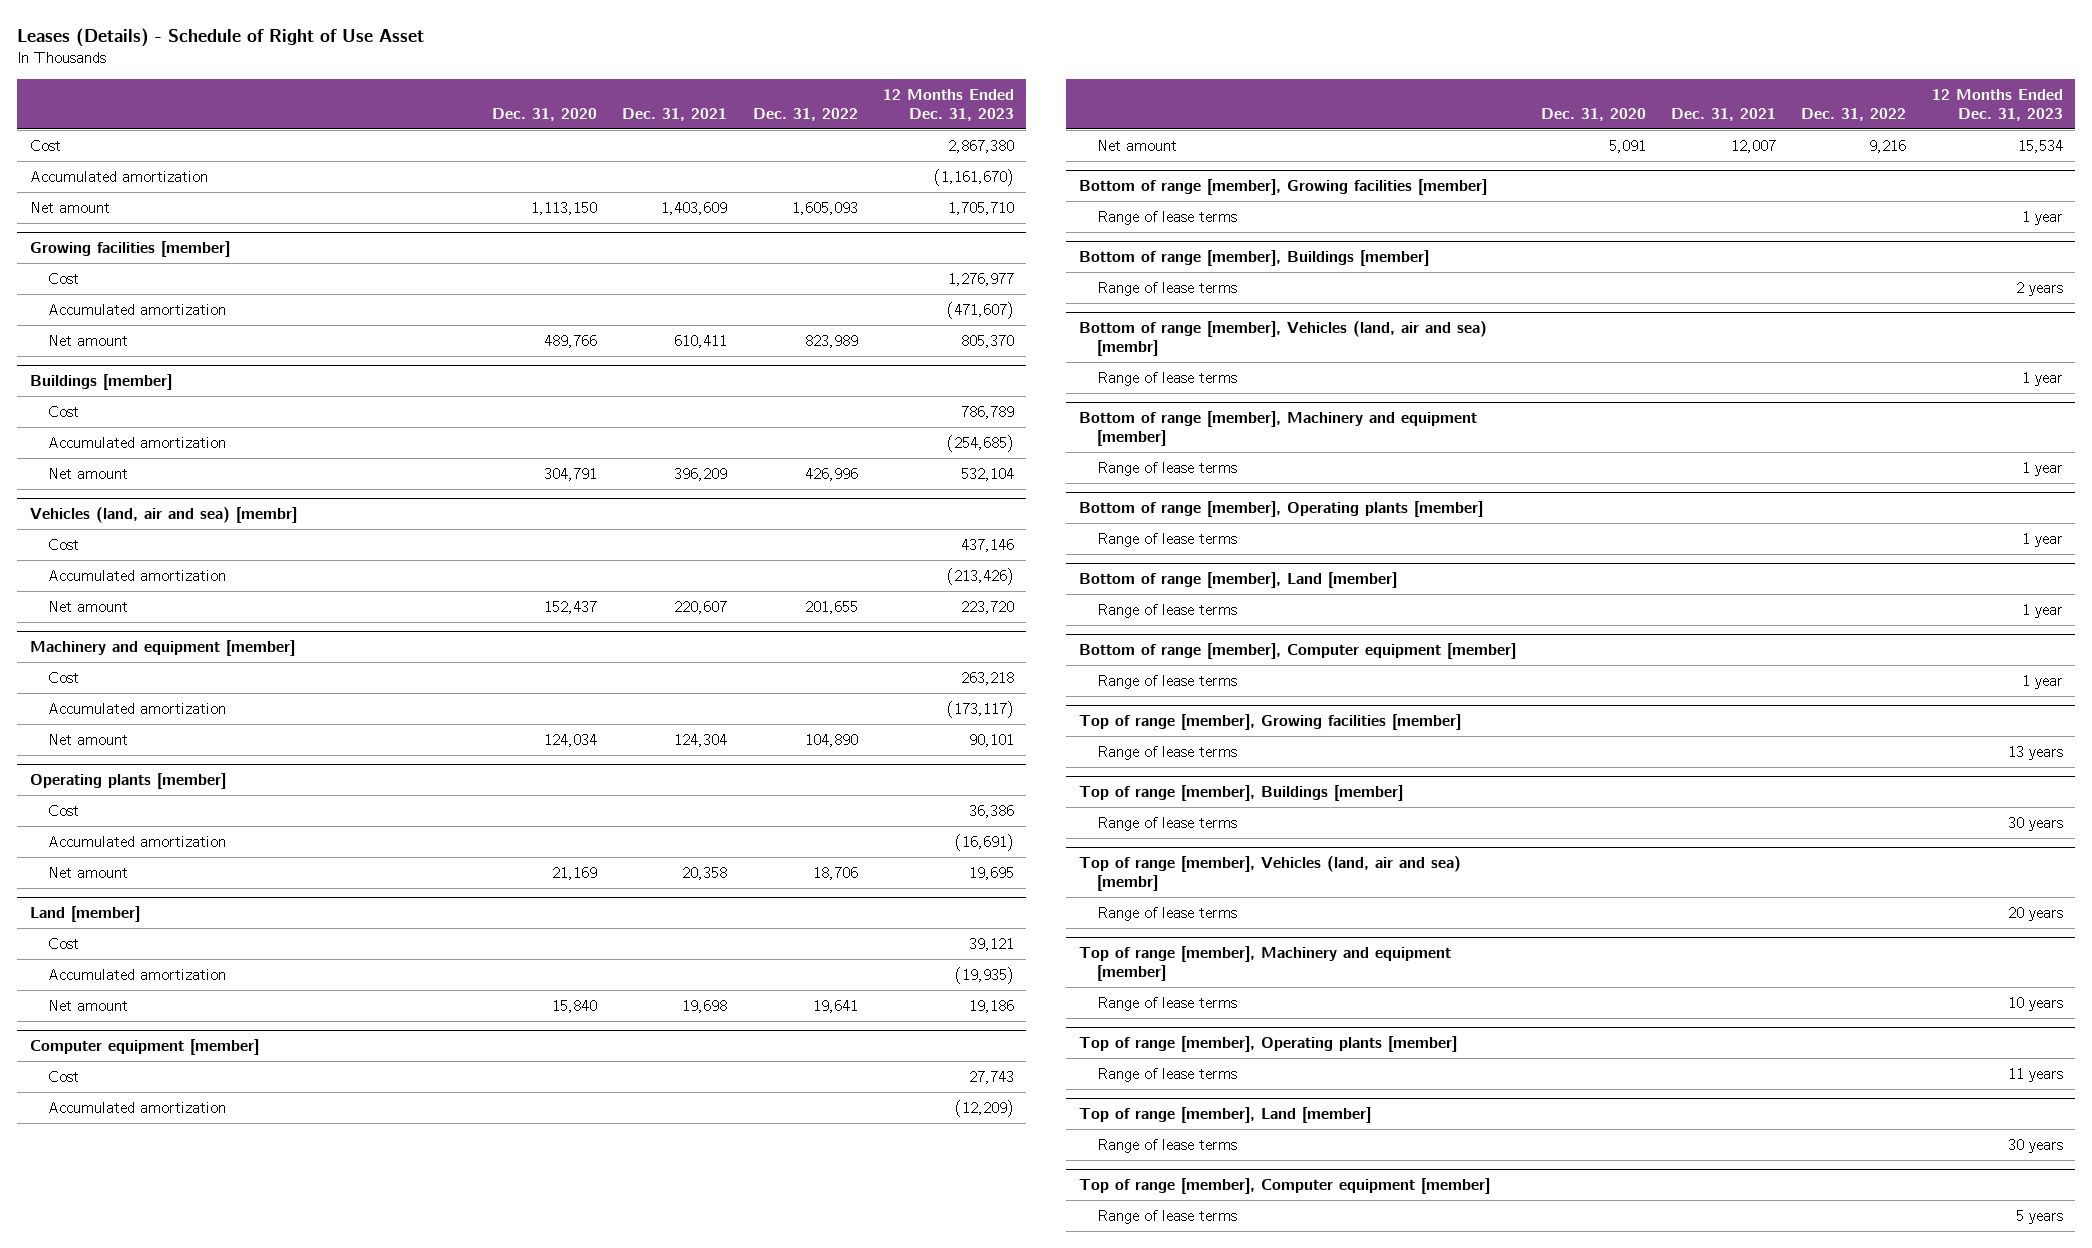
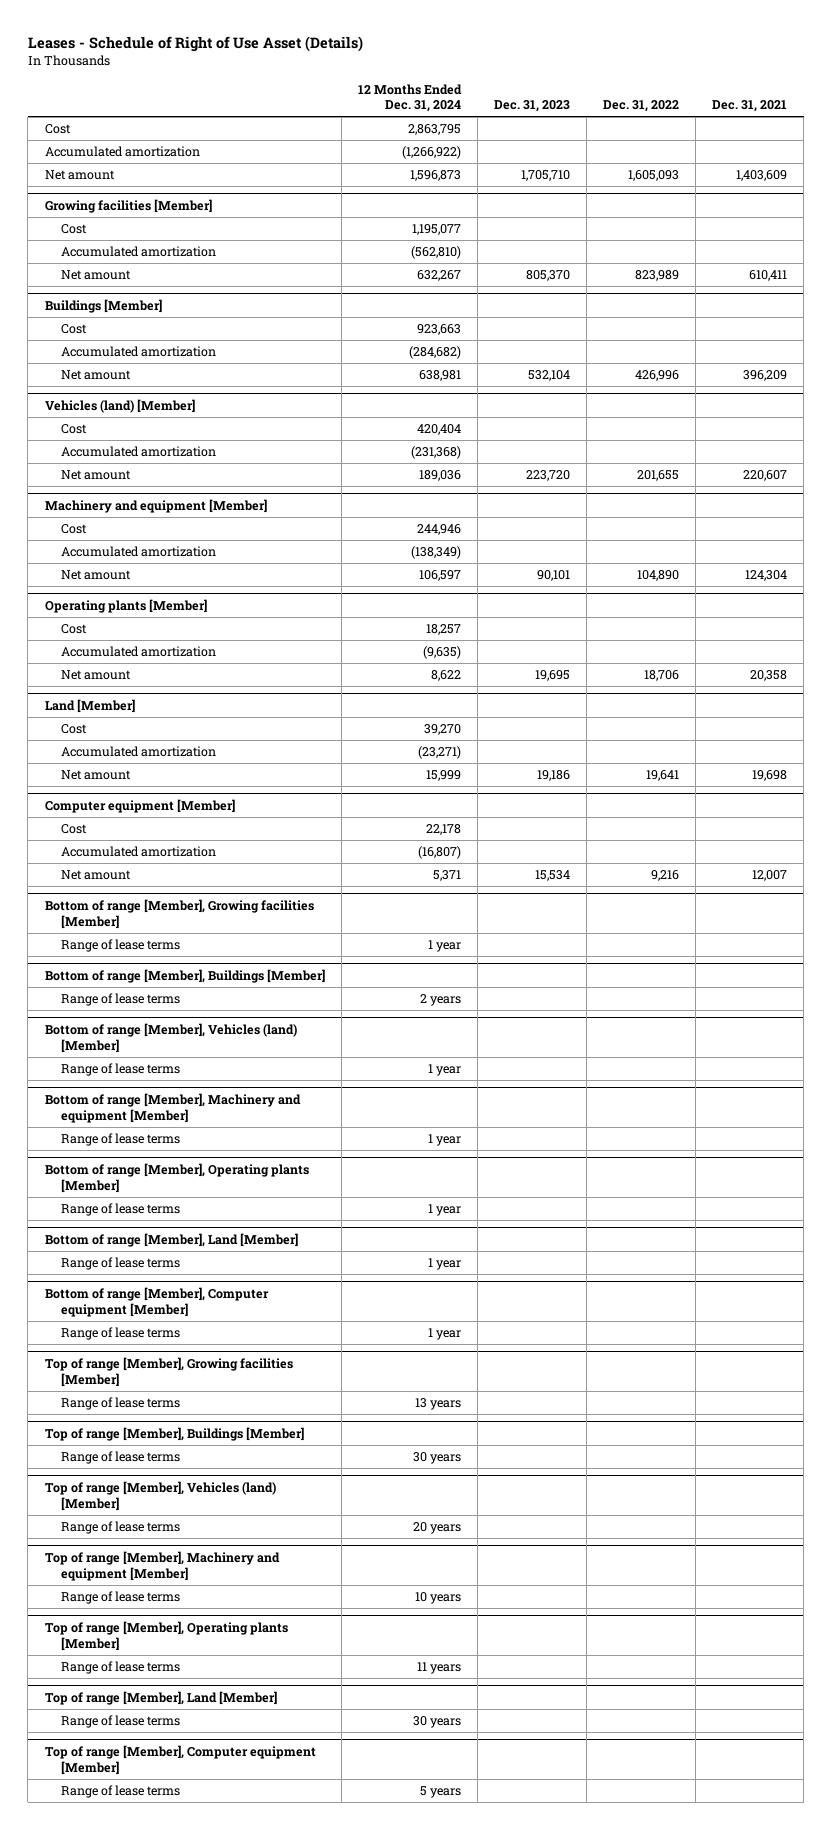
- Leases (Details) - Schedule of Right of Use Asset
+ Leases - Schedule of Right of Use Asset (Details)
- | Dec. 31, 2020 | Dec. 31, 2021 | Dec. 31, 2022 | 12 Months Ended Dec. 31, 2023
+ | 12 Months Ended Dec. 31, 2024 | Dec. 31, 2023 | Dec. 31, 2022 | Dec. 31, 2021
- Growing facilities [member]
+ Growing facilities [Member]
- Buildings [member]
+ Buildings [Member]
- Vehicles (land, air and sea) [membr]
+ Vehicles (land) [Member]
- Machinery and equipment [member]
+ Machinery and equipment [Member]
- Operating plants [member]
+ Operating plants [Member]
- Land [member]
+ Land [Member]
- Computer equipment [member]
+ Computer equipment [Member]
- Bottom of range [member], Growing facilities [member]
+ Bottom of range [Member], Growing facilities [Member]
- Bottom of range [member], Buildings [member]
+ Bottom of range [Member], Buildings [Member]
- Bottom of range [member], Vehicles (land, air and sea) [membr]
+ Bottom of range [Member], Vehicles (land) [Member]
- Bottom of range [member], Machinery and equipment [member]
+ Bottom of range [Member], Machinery and equipment [Member]
- Bottom of range [member], Operating plants [member]
+ Bottom of range [Member], Operating plants [Member]
- Bottom of range [member], Land [member]
+ Bottom of range [Member], Land [Member]
- Bottom of range [member], Computer equipment [member]
+ Bottom of range [Member], Computer equipment [Member]
- Top of range [member], Growing facilities [member]
+ Top of range [Member], Growing facilities [Member]
- Top of range [member], Buildings [member]
+ Top of range [Member], Buildings [Member]
- Top of range [member], Vehicles (land, air and sea) [membr]
+ Top of range [Member], Vehicles (land) [Member]
- Top of range [member], Machinery and equipment [member]
+ Top of range [Member], Machinery and equipment [Member]
- Top of range [member], Operating plants [member]
+ Top of range [Member], Operating plants [Member]
- Top of range [member], Land [member]
+ Top of range [Member], Land [Member]
- Top of range [member], Computer equipment [member]
+ Top of range [Member], Computer equipment [Member]

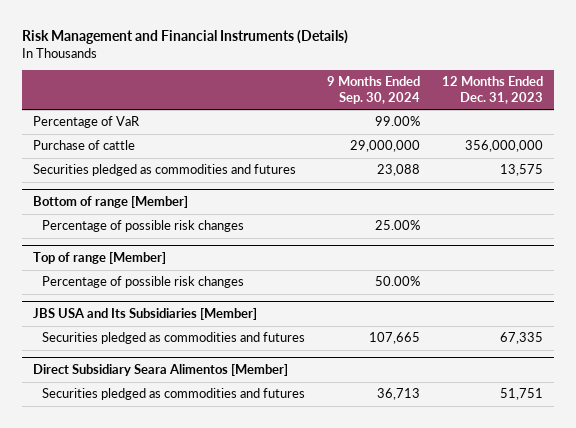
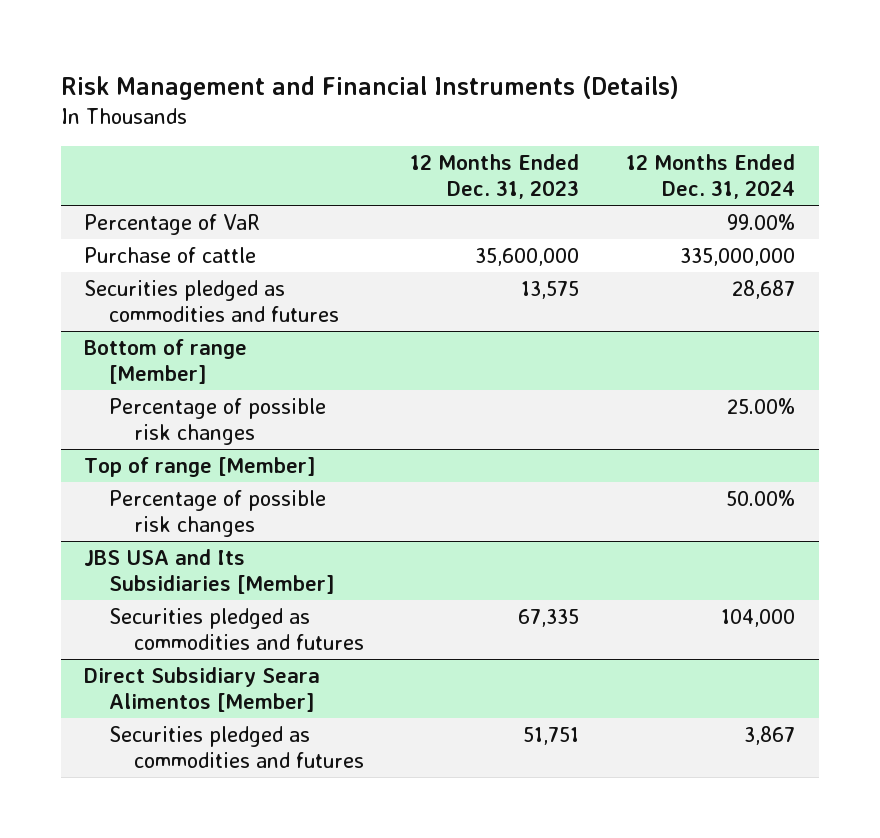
- | 9 Months Ended Sep. 30, 2024 | 12 Months Ended Dec. 31, 2023
+ | 12 Months Ended Dec. 31, 2023 | 12 Months Ended Dec. 31, 2024
- Purchase of cattle | 29,000,000 | 356,000,000
+ Purchase of cattle | 35,600,000 | 335,000,000

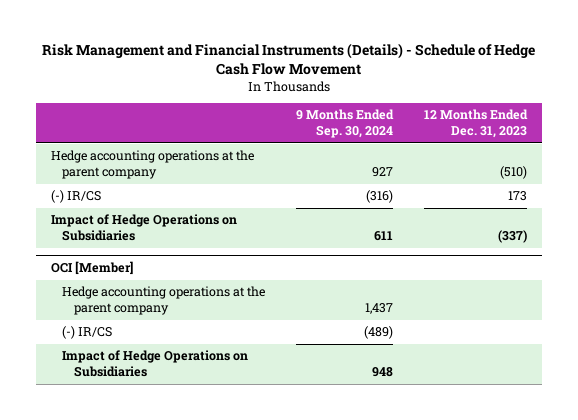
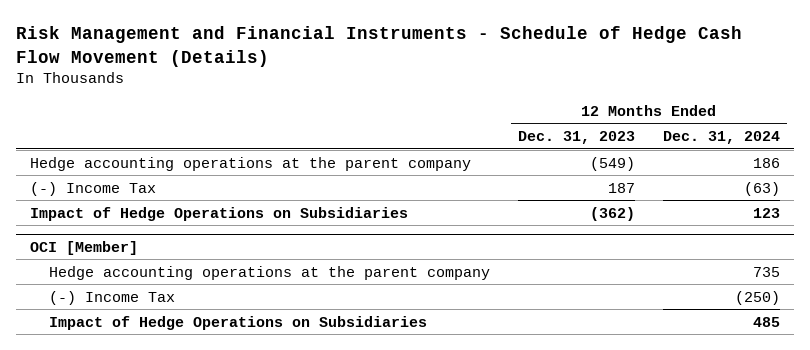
- Risk Management and Financial Instruments (Details) - Schedule of Hedge Cash Flow Movement
+ Risk Management and Financial Instruments - Schedule of Hedge Cash Flow Movement (Details)
- | 9 Months Ended Sep. 30, 2024 | 12 Months Ended Dec. 31, 2023
+ | 12 Months Ended Dec. 31, 2023 | 12 Months Ended Dec. 31, 2024
- Hedge accounting operations at the parent company | 927 | (510)
- (-) IR/CS | (316) | 173
- Impact of Hedge Operations on Subsidiaries | 611 | (337)
+ Hedge accounting operations at the parent company | (549) | 186
+ (-) Income Tax | 187 | (63)
+ Impact of Hedge Operations on Subsidiaries | (362) | 123
@ OCI [Member]
- (-) IR/CS | (489) |
+ (-) Income Tax | | (250)

